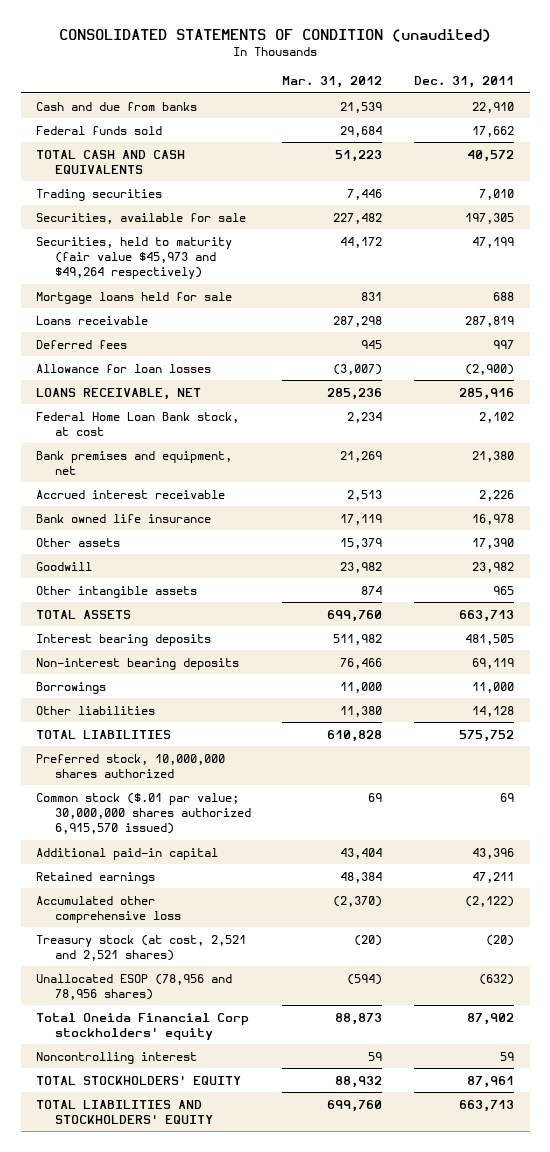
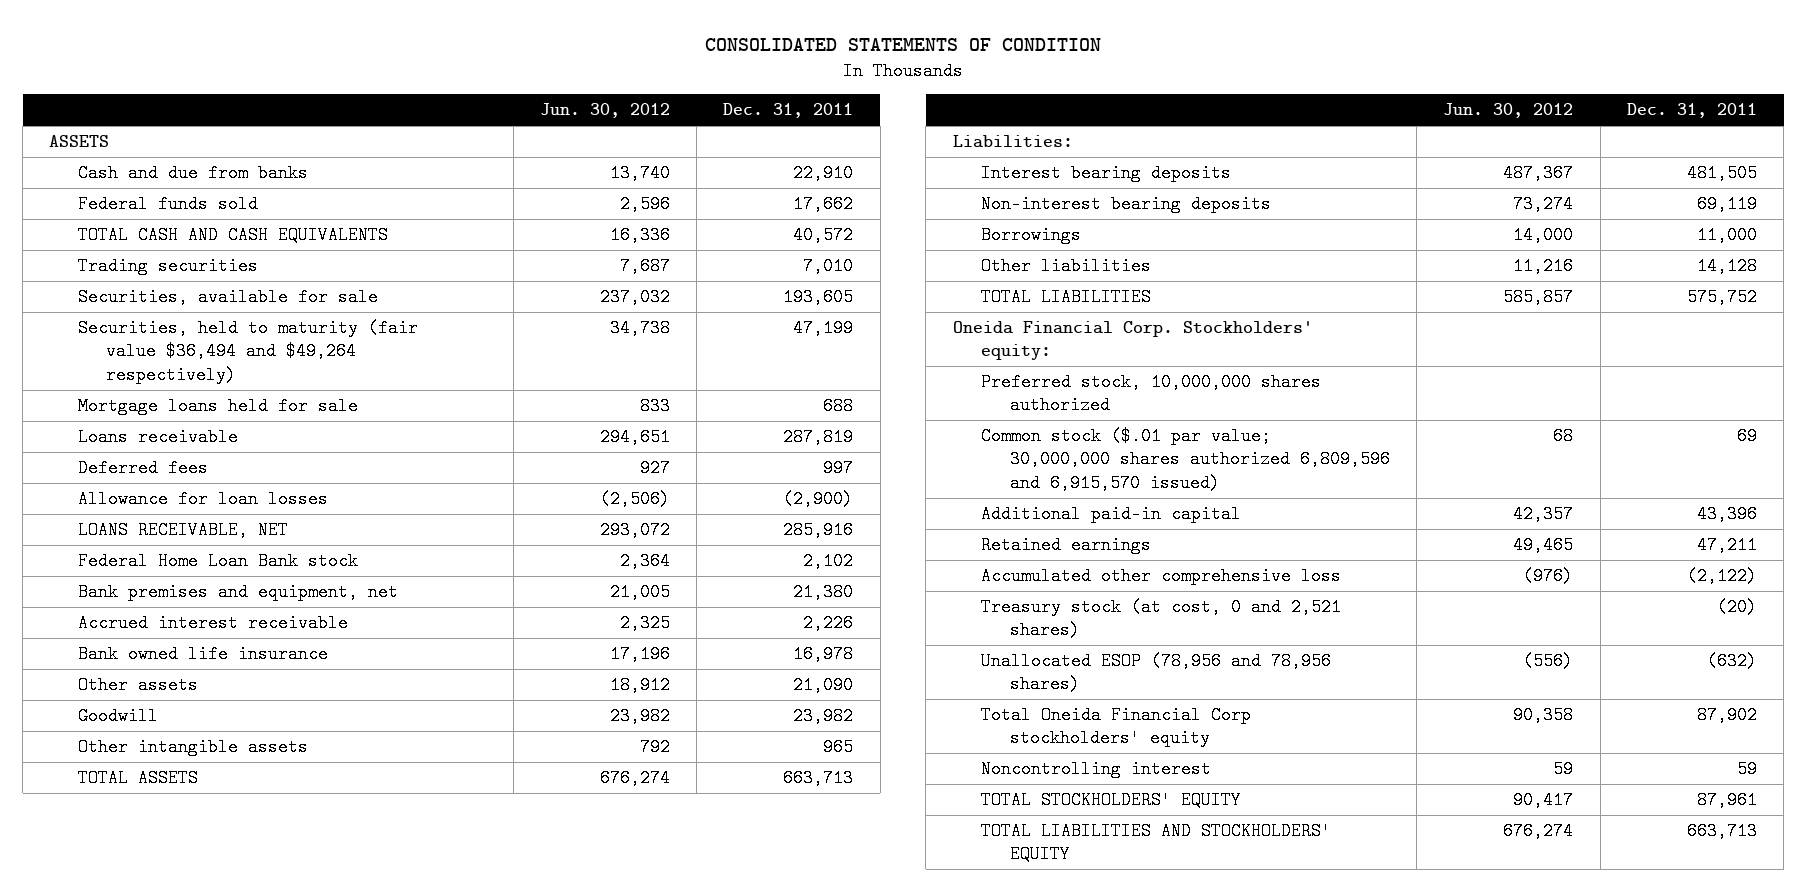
- CONSOLIDATED STATEMENTS OF CONDITION (unaudited)
+ CONSOLIDATED STATEMENTS OF CONDITION
- | Mar. 31, 2012 | Dec. 31, 2011
+ | Jun. 30, 2012 | Dec. 31, 2011
+ ASSETS
- Securities, available for sale | 227,482 | 197,305
- Securities, held to maturity (fair value $45,973 and $49,264 respectively) | 44,172 | 47,199
+ Securities, available for sale | 237,032 | 193,605
+ Securities, held to maturity (fair value $36,494 and $49,264 respectively) | 34,738 | 47,199
- Federal Home Loan Bank stock, at cost | 2,234 | 2,102
+ Federal Home Loan Bank stock | 2,364 | 2,102
- Other assets | 15,379 | 17,390
+ Other assets | 18,912 | 21,090
+ Liabilities:
+ Oneida Financial Corp. Stockholders' equity:
- Common stock ($.01 par value; 30,000,000 shares authorized 6,915,570 issued) | 69 | 69
+ Common stock ($.01 par value; 30,000,000 shares authorized 6,809,596 and 6,915,570 issued) | 68 | 69
- Treasury stock (at cost, 2,521 and 2,521 shares) | (20) | (20)
+ Treasury stock (at cost, 0 and 2,521 shares) | | (20)

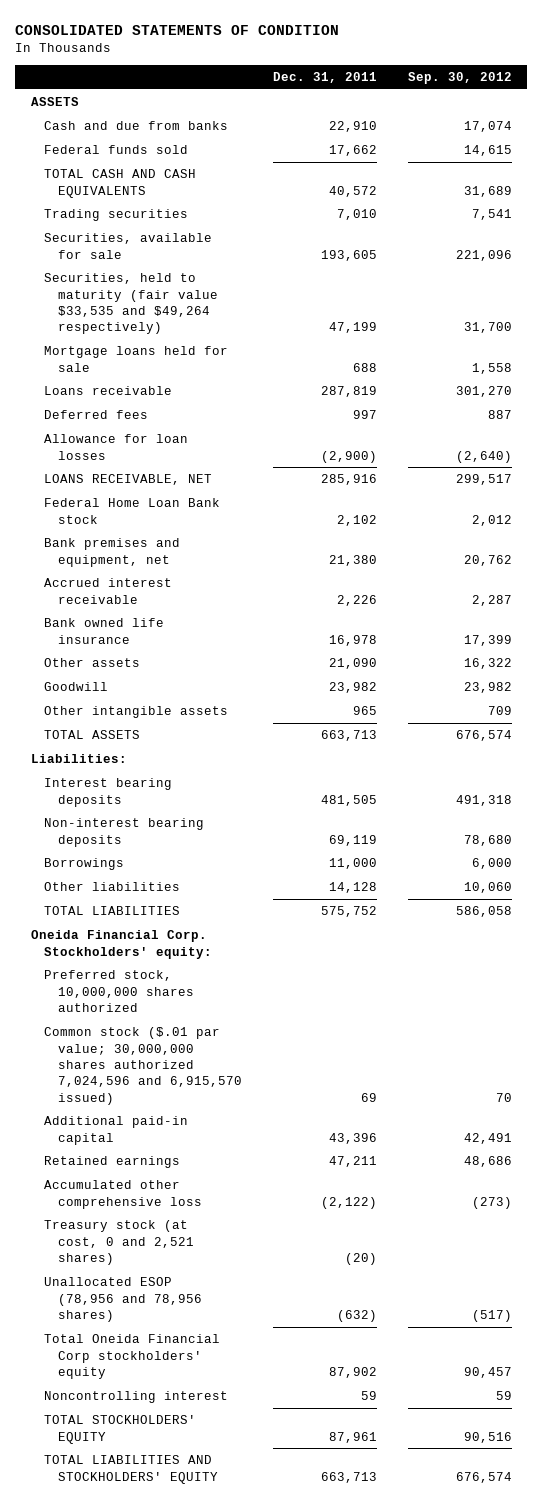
- | Jun. 30, 2012 | Dec. 31, 2011
+ | Dec. 31, 2011 | Sep. 30, 2012
- Securities, held to maturity (fair value $36,494 and $49,264 respectively) | 34,738 | 47,199
+ Securities, held to maturity (fair value $33,535 and $49,264 respectively) | 47,199 | 31,700
- Common stock ($.01 par value; 30,000,000 shares authorized 6,809,596 and 6,915,570 issued) | 68 | 69
+ Common stock ($.01 par value; 30,000,000 shares authorized 7,024,596 and 6,915,570 issued) | 69 | 70

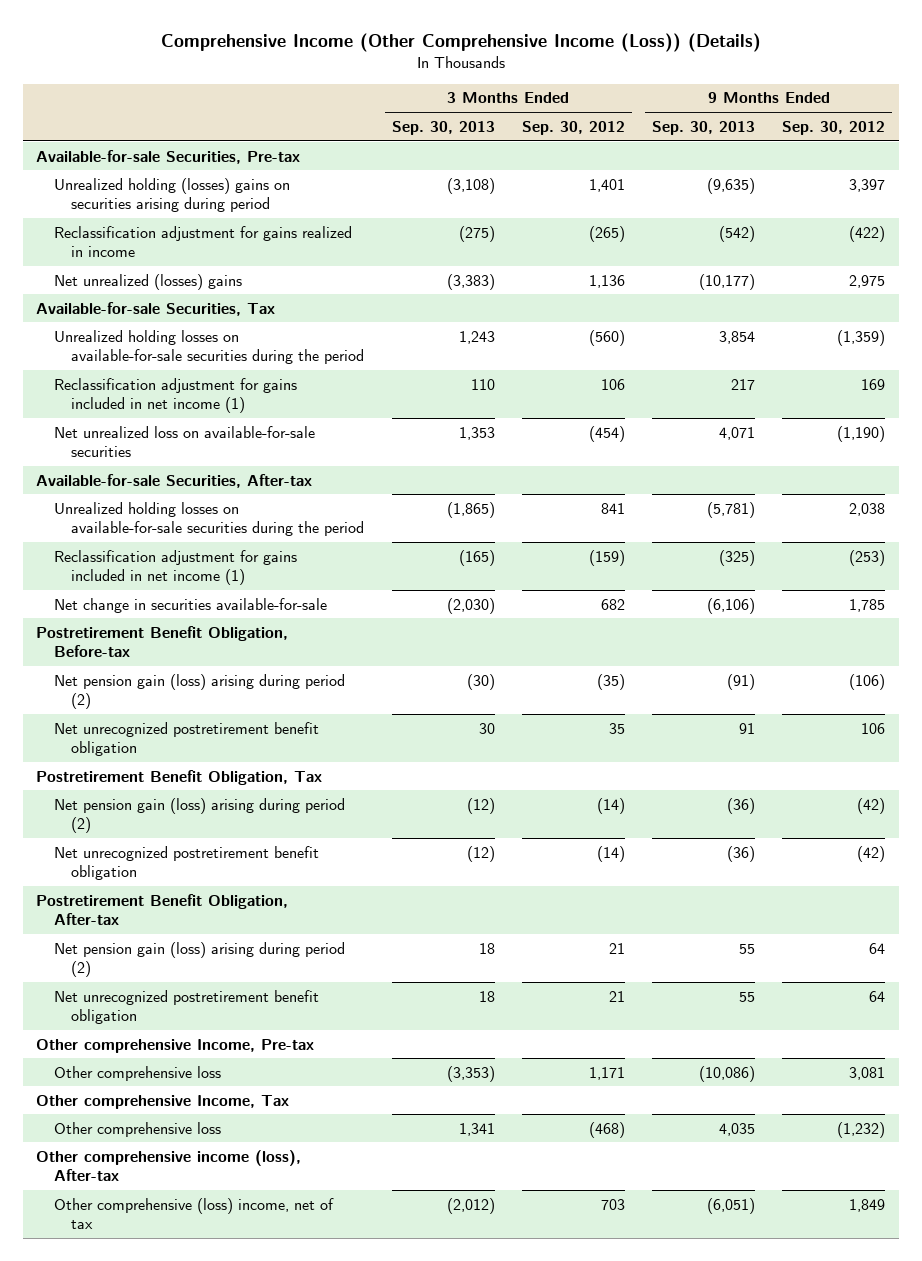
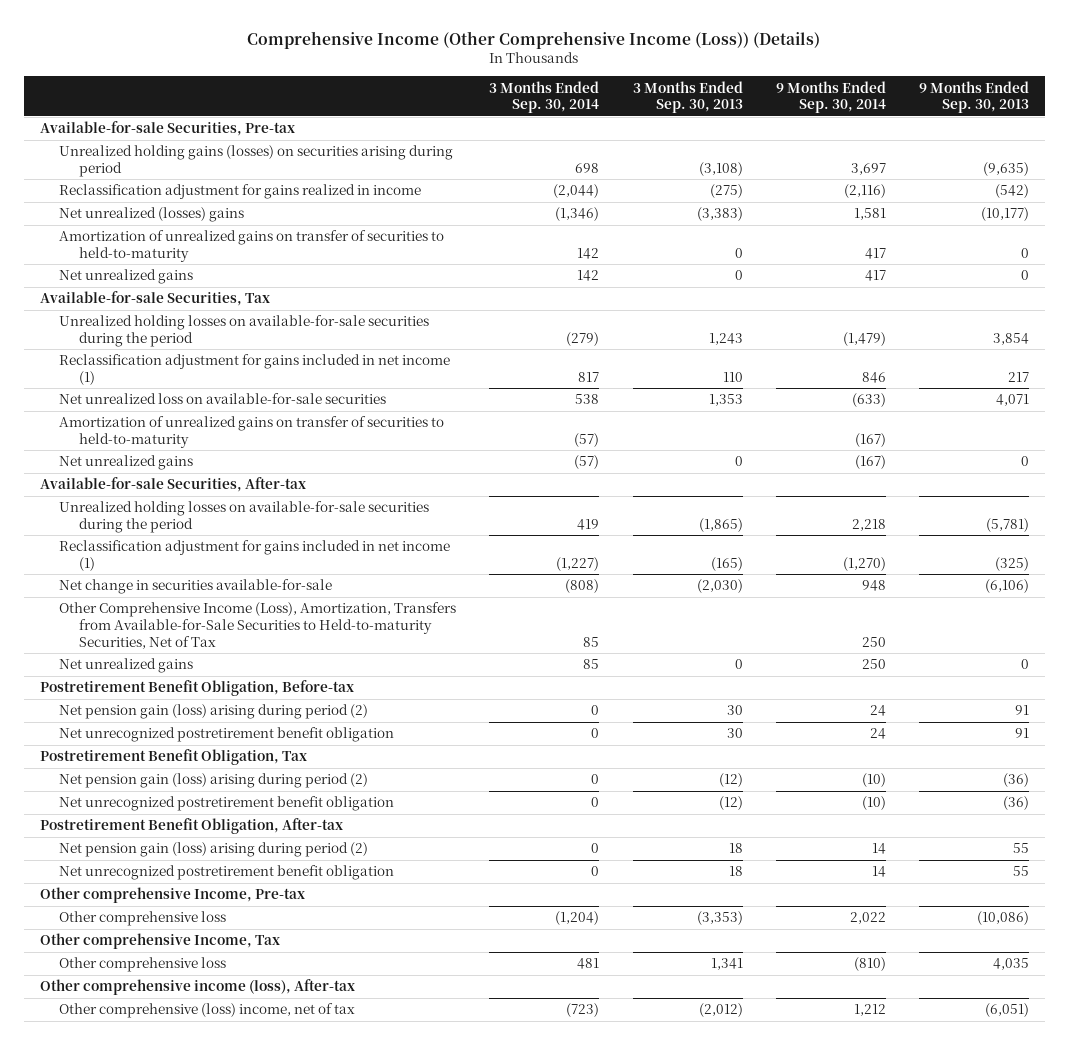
- | 3 Months Ended Sep. 30, 2013 | 3 Months Ended Sep. 30, 2012 | 9 Months Ended Sep. 30, 2013 | 9 Months Ended Sep. 30, 2012
+ | 3 Months Ended Sep. 30, 2014 | 3 Months Ended Sep. 30, 2013 | 9 Months Ended Sep. 30, 2014 | 9 Months Ended Sep. 30, 2013
- Unrealized holding (losses) gains on securities arising during period | (3,108) | 1,401 | (9,635) | 3,397
+ Unrealized holding gains (losses) on securities arising during period | 698 | (3,108) | 3,697 | (9,635)
+ Amortization of unrealized gains on transfer of securities to held-to-maturity | 142 | 0 | 417 | 0
+ Net unrealized gains | 142 | 0 | 417 | 0
+ Amortization of unrealized gains on transfer of securities to held-to-maturity | (57) | | (167) |
+ Net unrealized gains | (57) | 0 | (167) | 0
+ Other Comprehensive Income (Loss), Amortization, Transfers from Available-for-Sale Securities to Held-to-maturity Securities, Net of Tax | 85 | | 250 |
+ Net unrealized gains | 85 | 0 | 250 | 0
- Net pension gain (loss) arising during period (2) | (30) | (35) | (91) | (106)
+ Net pension gain (loss) arising during period (2) | 0 | 30 | 24 | 91

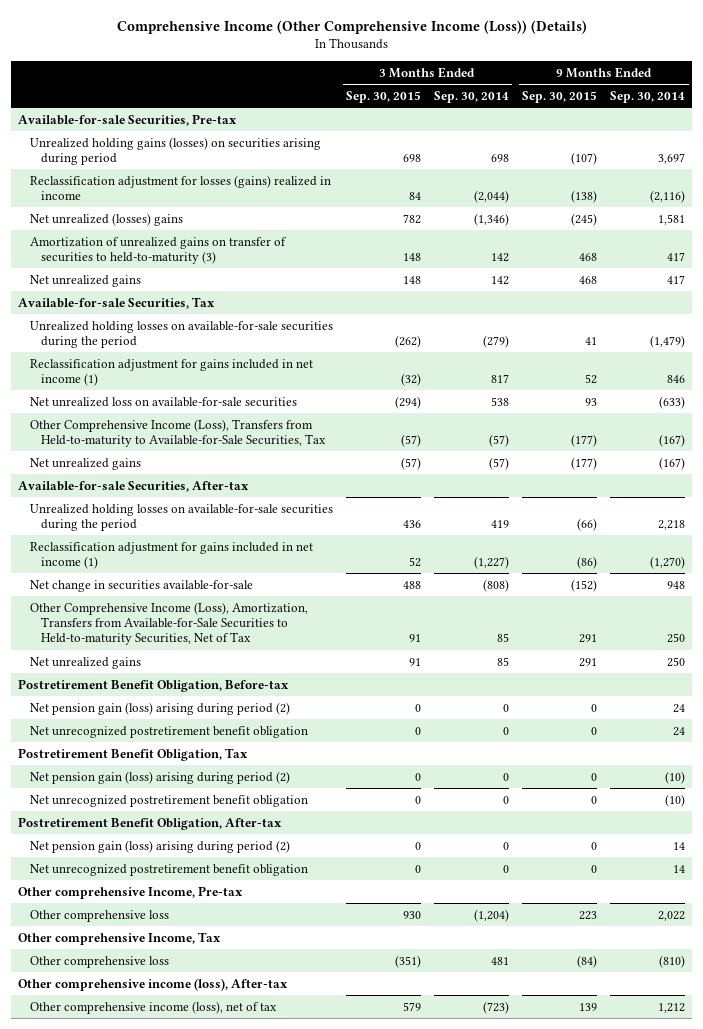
- | 3 Months Ended Sep. 30, 2014 | 3 Months Ended Sep. 30, 2013 | 9 Months Ended Sep. 30, 2014 | 9 Months Ended Sep. 30, 2013
+ | 3 Months Ended Sep. 30, 2015 | 3 Months Ended Sep. 30, 2014 | 9 Months Ended Sep. 30, 2015 | 9 Months Ended Sep. 30, 2014
- Reclassification adjustment for gains realized in income | (2,044) | (275) | (2,116) | (542)
+ Reclassification adjustment for losses (gains) realized in income | 84 | (2,044) | (138) | (2,116)
- Amortization of unrealized gains on transfer of securities to held-to-maturity | 142 | 0 | 417 | 0
+ Amortization of unrealized gains on transfer of securities to held-to-maturity (3) | 148 | 142 | 468 | 417
- Amortization of unrealized gains on transfer of securities to held-to-maturity | (57) | | (167) |
+ Other Comprehensive Income (Loss), Transfers from Held-to-maturity to Available-for-Sale Securities, Tax | (57) | (57) | (177) | (167)
- Other comprehensive (loss) income, net of tax | (723) | (2,012) | 1,212 | (6,051)
+ Other comprehensive income (loss), net of tax | 579 | (723) | 139 | 1,212

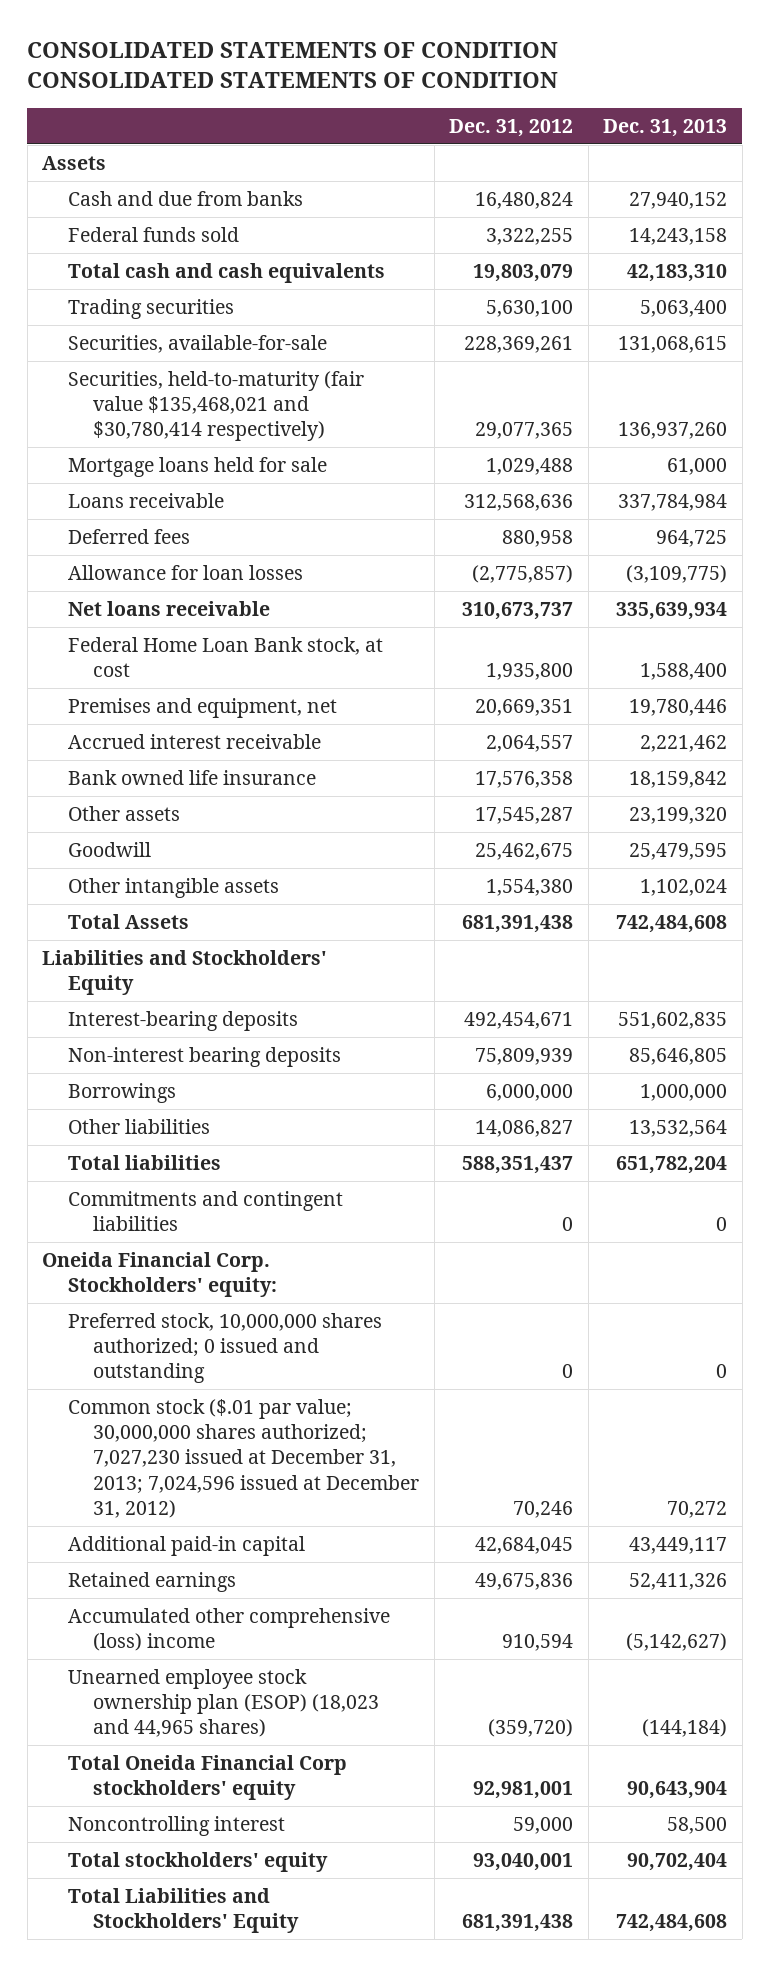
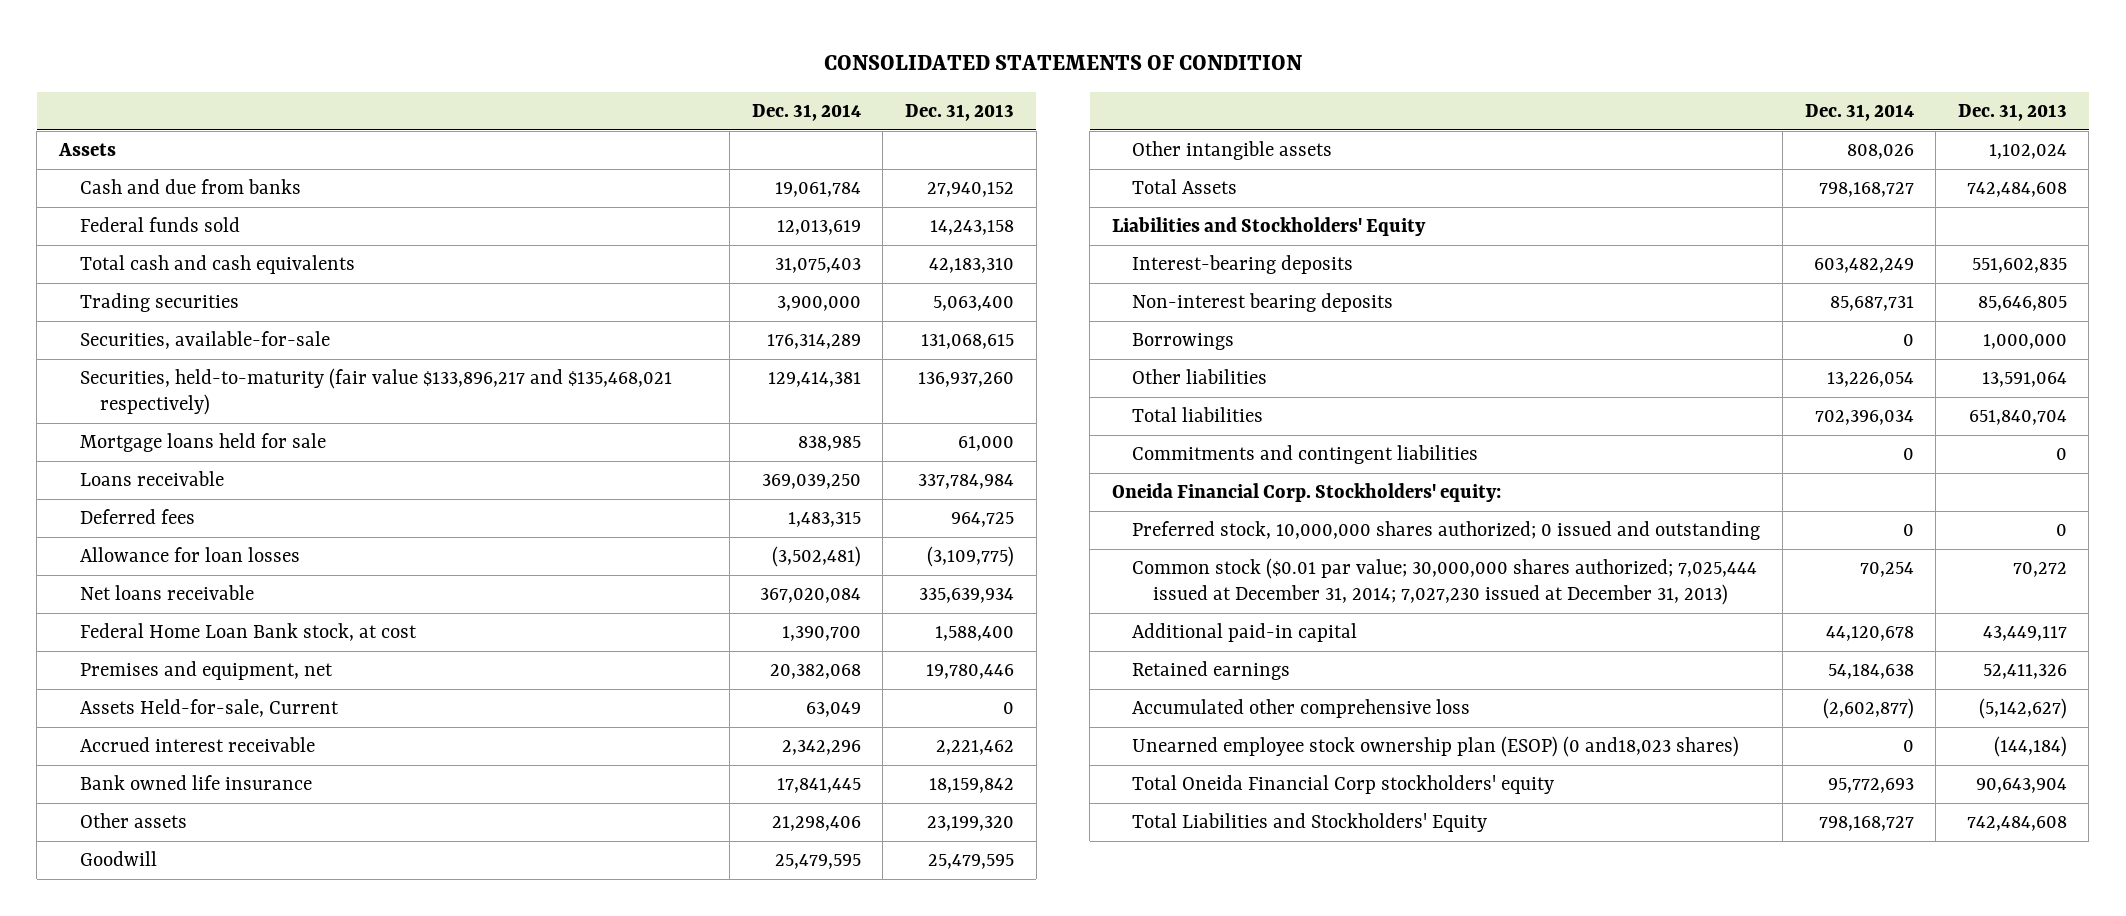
- CONSOLIDATED STATEMENTS OF CONDITION CONSOLIDATED STATEMENTS OF CONDITION
+ CONSOLIDATED STATEMENTS OF CONDITION
- | Dec. 31, 2012 | Dec. 31, 2013
+ | Dec. 31, 2014 | Dec. 31, 2013
- Securities, held-to-maturity (fair value $135,468,021 and $30,780,414 respectively) | 29,077,365 | 136,937,260
+ Securities, held-to-maturity (fair value $133,896,217 and $135,468,021 respectively) | 129,414,381 | 136,937,260
+ Assets Held-for-sale, Current | 63,049 | 0
- Other liabilities | 14,086,827 | 13,532,564
- Total liabilities | 588,351,437 | 651,782,204
+ Other liabilities | 13,226,054 | 13,591,064
+ Total liabilities | 702,396,034 | 651,840,704
- Common stock ($.01 par value; 30,000,000 shares authorized; 7,027,230 issued at December 31, 2013; 7,024,596 issued at December 31, 2012) | 70,246 | 70,272
+ Common stock ($0.01 par value; 30,000,000 shares authorized; 7,025,444 issued at December 31, 2014; 7,027,230 issued at December 31, 2013) | 70,254 | 70,272
- Accumulated other comprehensive (loss) income | 910,594 | (5,142,627)
- Unearned employee stock ownership plan (ESOP) (18,023 and 44,965 shares) | (359,720) | (144,184)
+ Accumulated other comprehensive loss | (2,602,877) | (5,142,627)
+ Unearned employee stock ownership plan (ESOP) (0 and18,023 shares) | 0 | (144,184)
- Noncontrolling interest | 59,000 | 58,500
- Total stockholders' equity | 93,040,001 | 90,702,404

